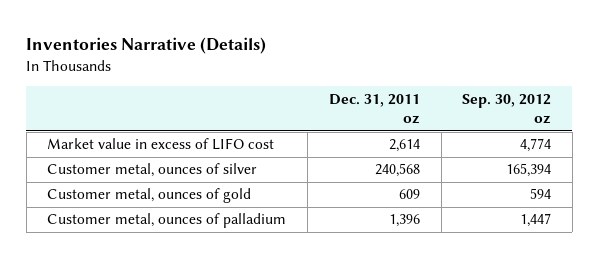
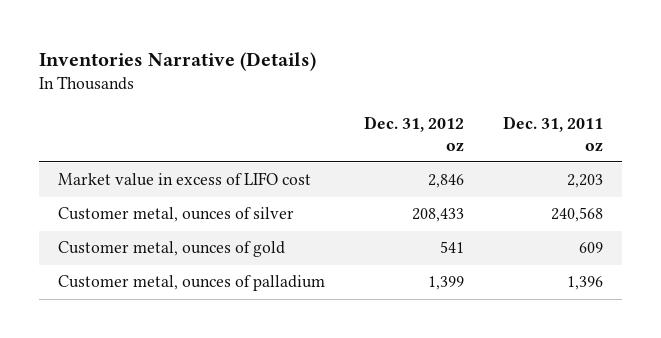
- | Dec. 31, 2011 oz | Sep. 30, 2012 oz
+ | Dec. 31, 2012 oz | Dec. 31, 2011 oz
- Market value in excess of LIFO cost | 2,614 | 4,774
+ Market value in excess of LIFO cost | 2,846 | 2,203

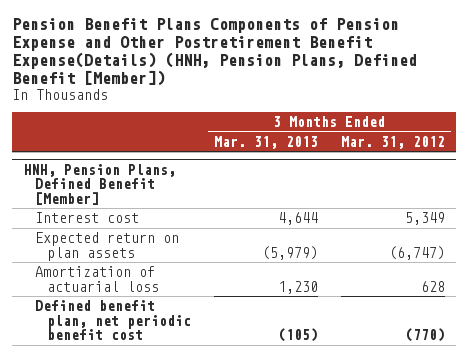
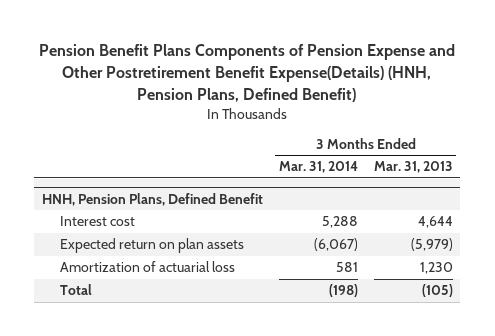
- Pension Benefit Plans Components of Pension Expense and Other Postretirement Benefit Expense(Details) (HNH, Pension Plans, Defined Benefit [Member])
+ Pension Benefit Plans Components of Pension Expense and Other Postretirement Benefit Expense(Details) (HNH, Pension Plans, Defined Benefit)
- | 3 Months Ended Mar. 31, 2013 | 3 Months Ended Mar. 31, 2012
+ | 3 Months Ended Mar. 31, 2014 | 3 Months Ended Mar. 31, 2013
- HNH, Pension Plans, Defined Benefit [Member]
+ HNH, Pension Plans, Defined Benefit
- Defined benefit plan, net periodic benefit cost | (105) | (770)
+ Total | (198) | (105)

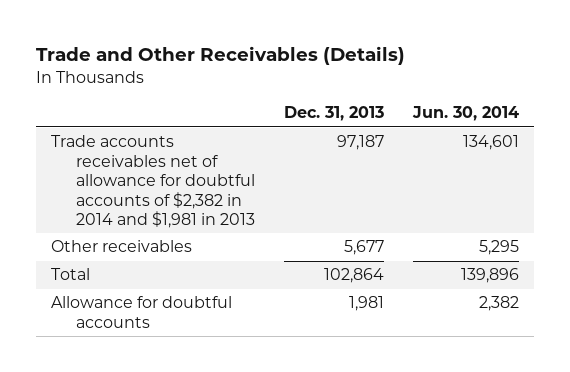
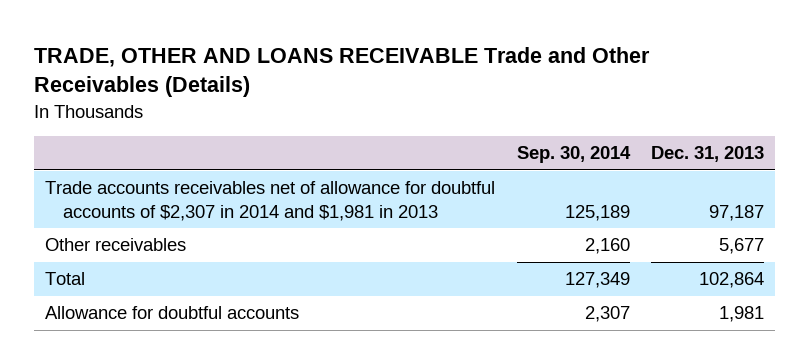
- Trade and Other Receivables (Details)
+ TRADE, OTHER AND LOANS RECEIVABLE Trade and Other Receivables (Details)
- | Dec. 31, 2013 | Jun. 30, 2014
+ | Sep. 30, 2014 | Dec. 31, 2013
- Trade accounts receivables net of allowance for doubtful accounts of $2,382 in 2014 and $1,981 in 2013 | 97,187 | 134,601
+ Trade accounts receivables net of allowance for doubtful accounts of $2,307 in 2014 and $1,981 in 2013 | 125,189 | 97,187

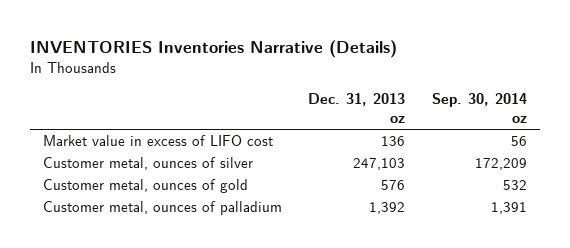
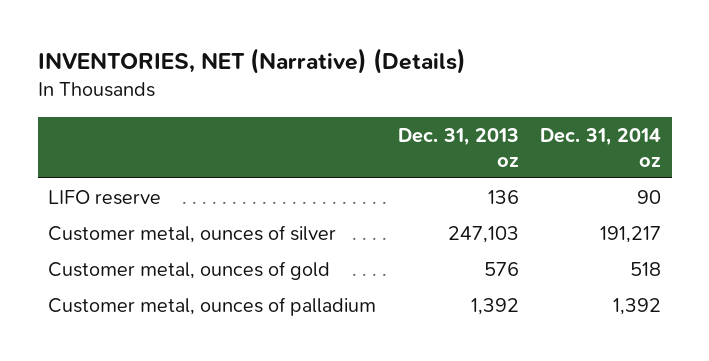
- INVENTORIES Inventories Narrative (Details)
+ INVENTORIES, NET (Narrative) (Details)
- | Dec. 31, 2013 oz | Sep. 30, 2014 oz
+ | Dec. 31, 2013 oz | Dec. 31, 2014 oz
- Market value in excess of LIFO cost | 136 | 56
+ LIFO reserve | 136 | 90

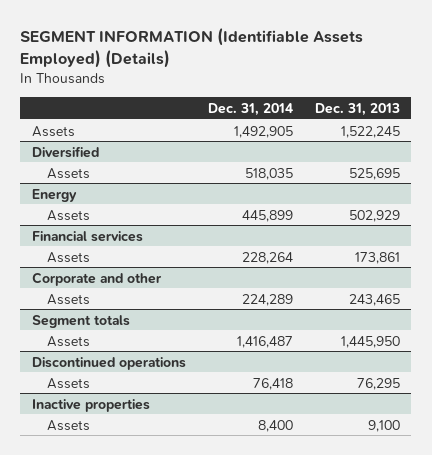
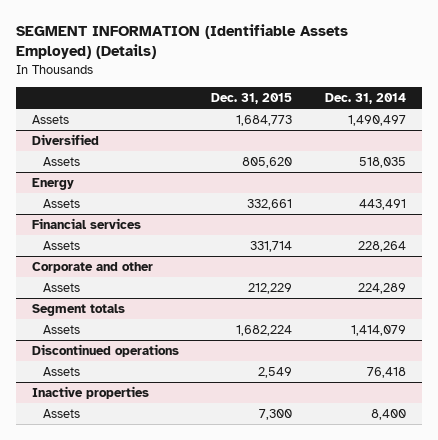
- | Dec. 31, 2014 | Dec. 31, 2013
+ | Dec. 31, 2015 | Dec. 31, 2014
- Assets | 1,492,905 | 1,522,245
+ Assets | 1,684,773 | 1,490,497
@ Energy
- Assets | 445,899 | 502,929
+ Assets | 332,661 | 443,491
@ Segment totals
- Assets | 1,416,487 | 1,445,950
+ Assets | 1,682,224 | 1,414,079

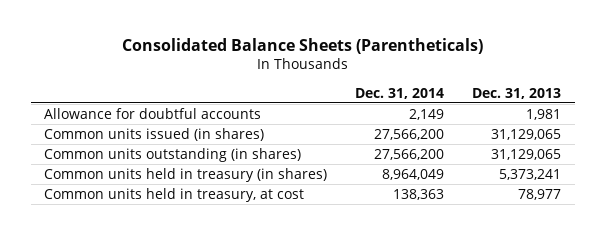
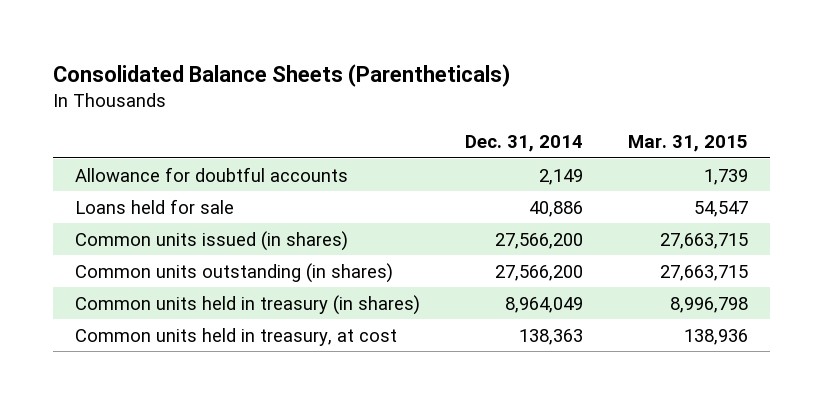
- | Dec. 31, 2014 | Dec. 31, 2013
+ | Dec. 31, 2014 | Mar. 31, 2015
+ Loans held for sale | 40,886 | 54,547

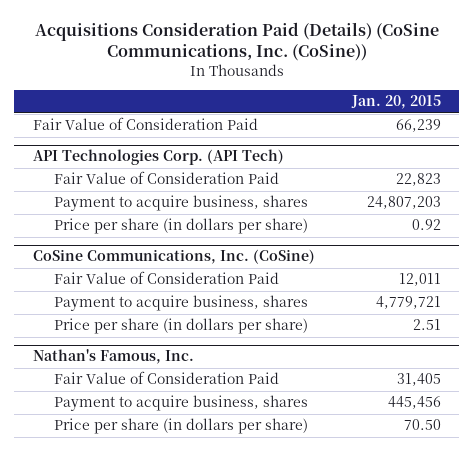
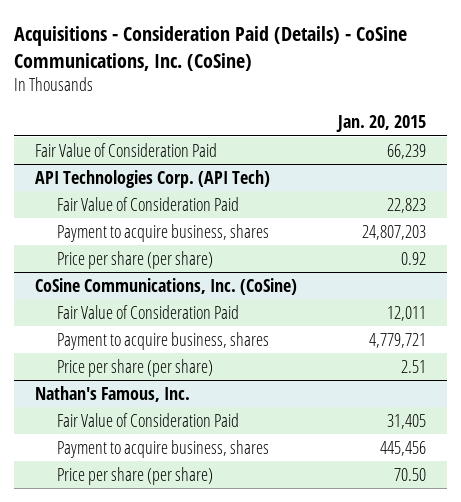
- Acquisitions Consideration Paid (Details) (CoSine Communications, Inc. (CoSine))
+ Acquisitions - Consideration Paid (Details) - CoSine Communications, Inc. (CoSine)
@ API Technologies Corp. (API Tech)
- Price per share (in dollars per share) | 0.92
+ Price per share (per share) | 0.92
@ CoSine Communications, Inc. (CoSine)
- Price per share (in dollars per share) | 2.51
+ Price per share (per share) | 2.51
@ Nathan's Famous, Inc.
- Price per share (in dollars per share) | 70.50
+ Price per share (per share) | 70.50

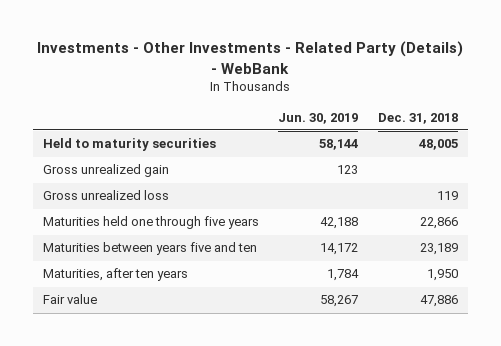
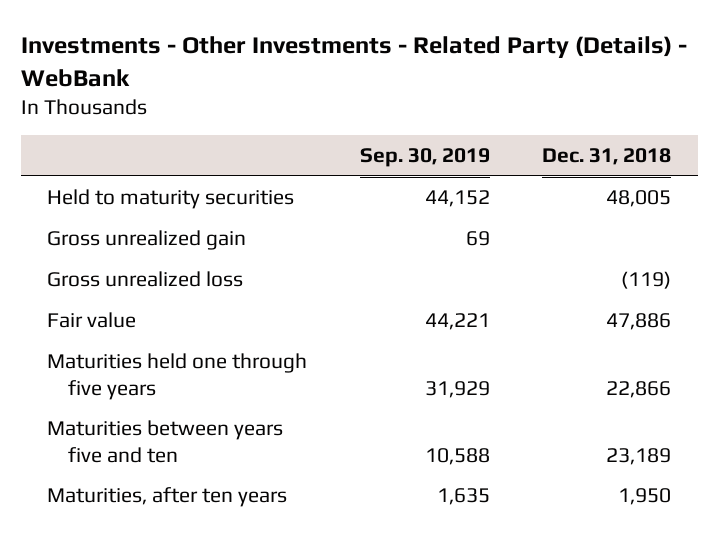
- | Jun. 30, 2019 | Dec. 31, 2018
+ | Sep. 30, 2019 | Dec. 31, 2018
- Gross unrealized loss | | 119
+ Gross unrealized loss | | (119)
moved up: Fair value | 44,221 | 47,886

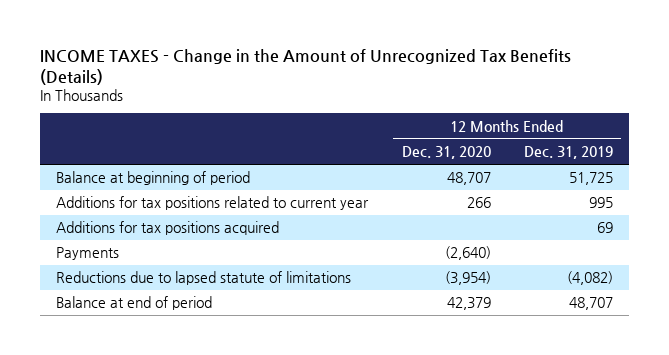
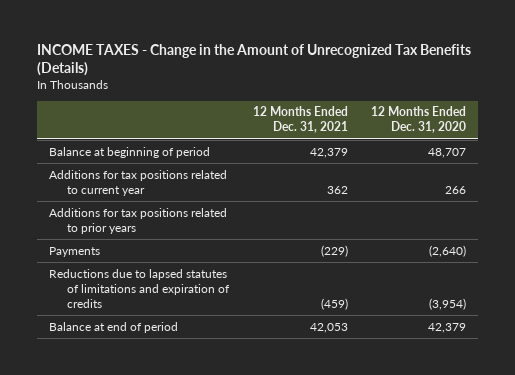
- | 12 Months Ended Dec. 31, 2020 | 12 Months Ended Dec. 31, 2019
+ | 12 Months Ended Dec. 31, 2021 | 12 Months Ended Dec. 31, 2020
- Additions for tax positions acquired | | 69
+ Additions for tax positions related to prior years
- Reductions due to lapsed statute of limitations | (3,954) | (4,082)
+ Reductions due to lapsed statutes of limitations and expiration of credits | (459) | (3,954)

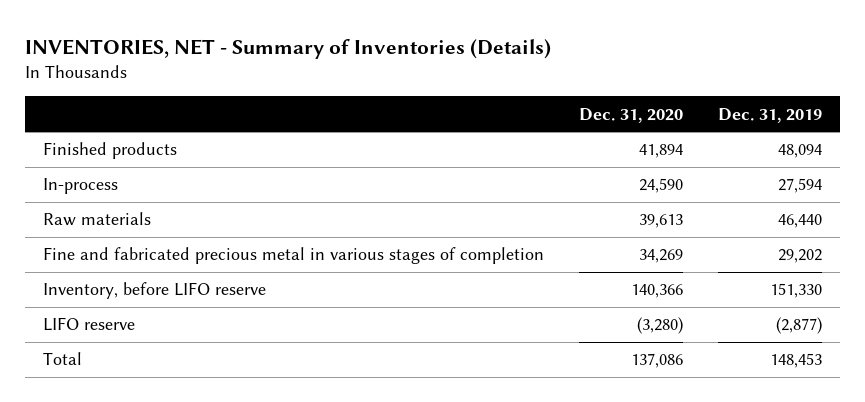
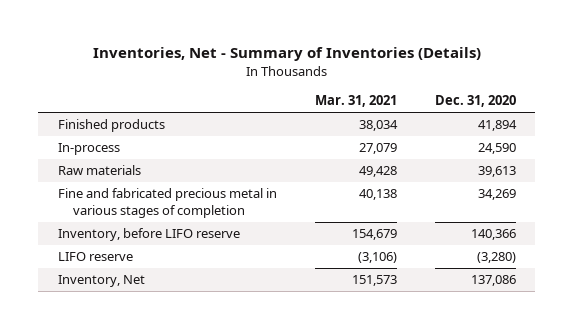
- INVENTORIES, NET - Summary of Inventories (Details)
+ Inventories, Net - Summary of Inventories (Details)
- | Dec. 31, 2020 | Dec. 31, 2019
+ | Mar. 31, 2021 | Dec. 31, 2020
- Total | 137,086 | 148,453
+ Inventory, Net | 151,573 | 137,086

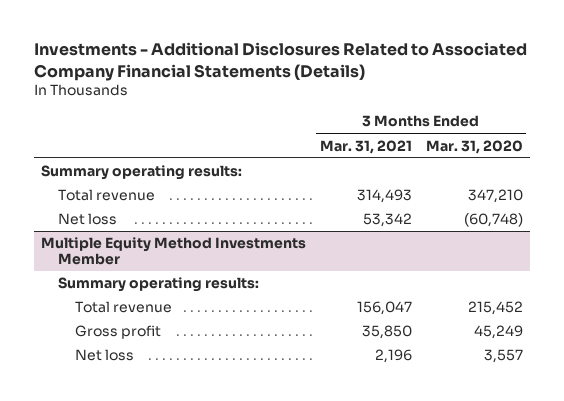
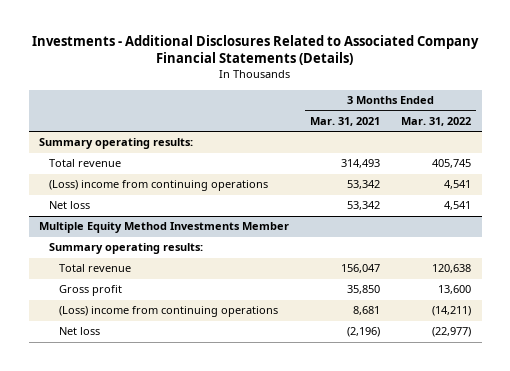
- | 3 Months Ended Mar. 31, 2021 | 3 Months Ended Mar. 31, 2020
+ | 3 Months Ended Mar. 31, 2021 | 3 Months Ended Mar. 31, 2022
+ (Loss) income from continuing operations | 53,342 | 4,541
@ Multiple Equity Method Investments Member
- Net loss | 2,196 | 3,557
+ (Loss) income from continuing operations | 8,681 | (14,211)
+ Net loss | (2,196) | (22,977)

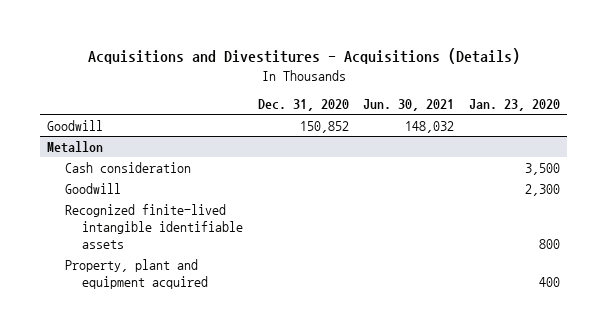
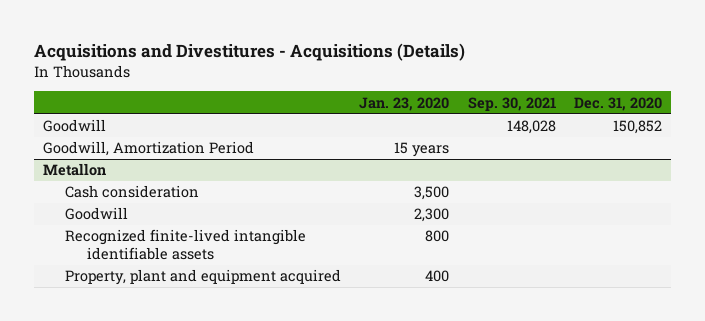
- | Dec. 31, 2020 | Jun. 30, 2021 | Jan. 23, 2020
+ | Jan. 23, 2020 | Sep. 30, 2021 | Dec. 31, 2020
+ Goodwill, Amortization Period | 15 years | |

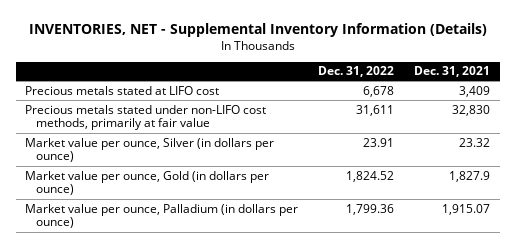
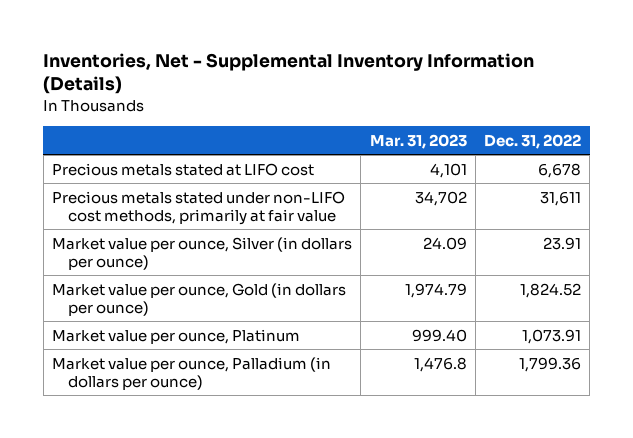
- INVENTORIES, NET - Supplemental Inventory Information (Details)
+ Inventories, Net - Supplemental Inventory Information (Details)
- | Dec. 31, 2022 | Dec. 31, 2021
+ | Mar. 31, 2023 | Dec. 31, 2022
+ Market value per ounce, Platinum | 999.40 | 1,073.91

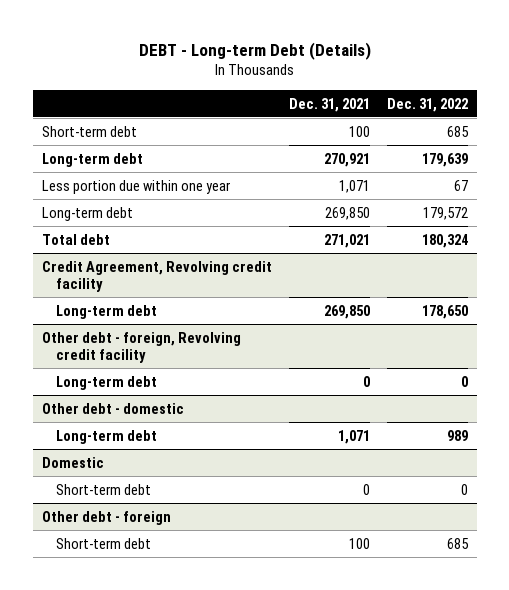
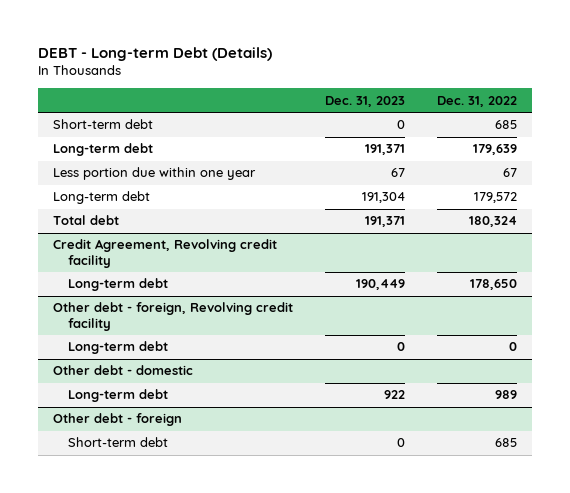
- | Dec. 31, 2021 | Dec. 31, 2022
+ | Dec. 31, 2023 | Dec. 31, 2022
- Domestic
- Short-term debt | 0 | 0

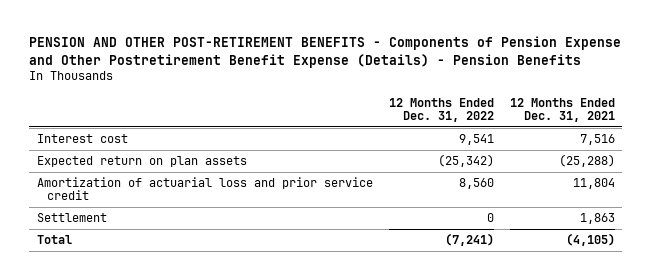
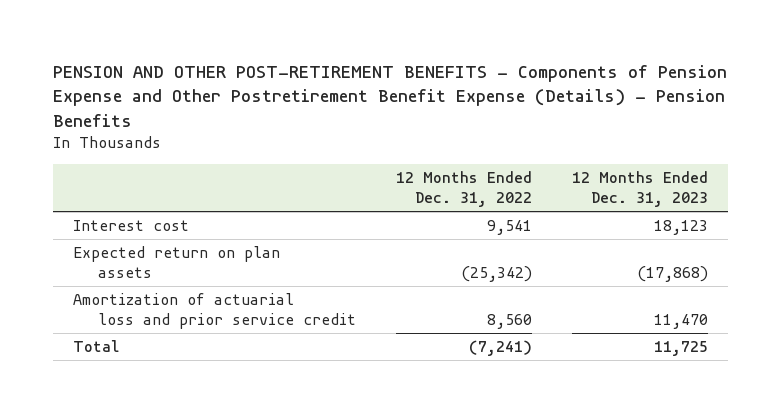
- | 12 Months Ended Dec. 31, 2022 | 12 Months Ended Dec. 31, 2021
+ | 12 Months Ended Dec. 31, 2022 | 12 Months Ended Dec. 31, 2023
- Settlement | 0 | 1,863

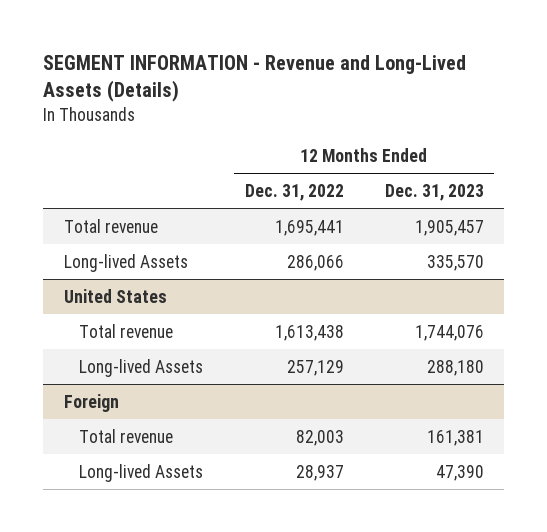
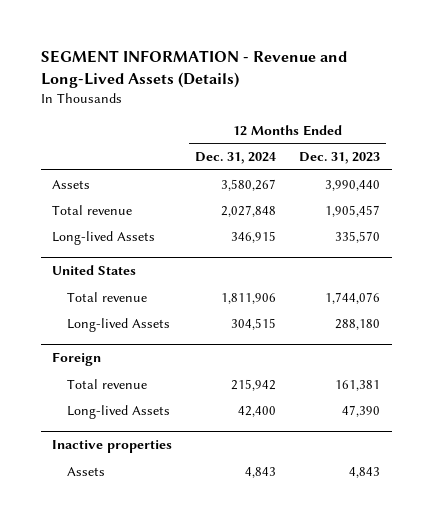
- | 12 Months Ended Dec. 31, 2022 | 12 Months Ended Dec. 31, 2023
+ | 12 Months Ended Dec. 31, 2024 | 12 Months Ended Dec. 31, 2023
+ Assets | 3,580,267 | 3,990,440
+ Inactive properties
+ Assets | 4,843 | 4,843

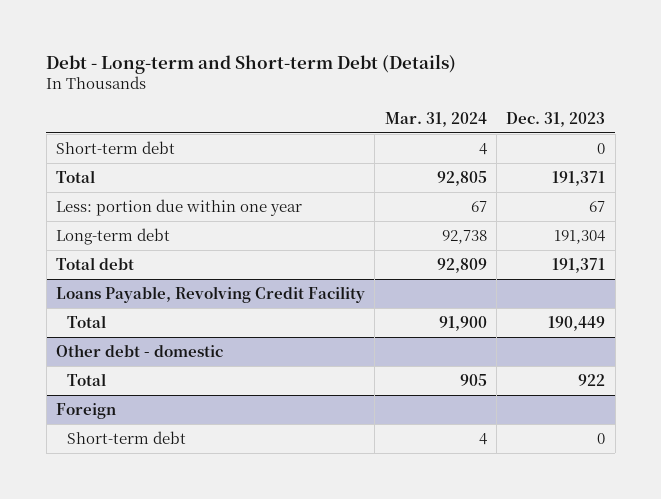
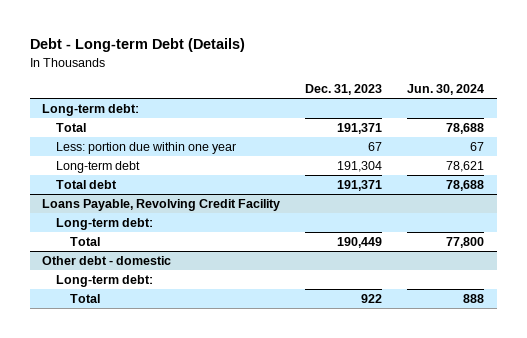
- Debt - Long-term and Short-term Debt (Details)
+ Debt - Long-term Debt (Details)
- | Mar. 31, 2024 | Dec. 31, 2023
+ | Dec. 31, 2023 | Jun. 30, 2024
- Short-term debt | 4 | 0
+ Long-term debt:
@ Loans Payable, Revolving Credit Facility
+ Long-term debt:
@ Other debt - domestic
+ Long-term debt:
- Foreign
- Short-term debt | 4 | 0

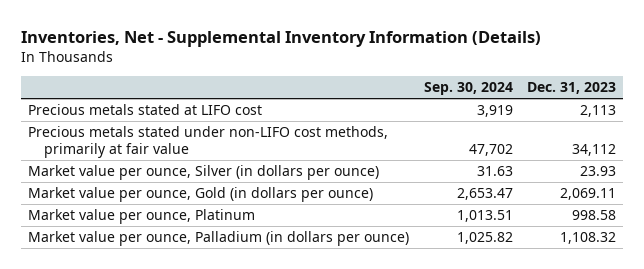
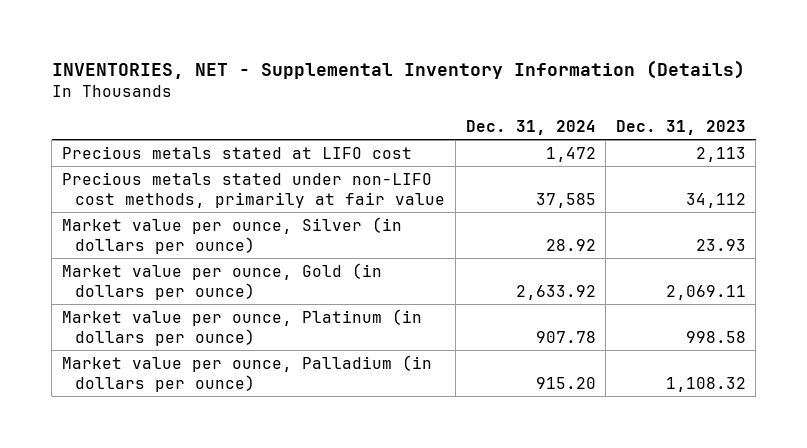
- Inventories, Net - Supplemental Inventory Information (Details)
+ INVENTORIES, NET - Supplemental Inventory Information (Details)
- | Sep. 30, 2024 | Dec. 31, 2023
+ | Dec. 31, 2024 | Dec. 31, 2023
- Market value per ounce, Platinum | 1,013.51 | 998.58
+ Market value per ounce, Platinum (in dollars per ounce) | 907.78 | 998.58

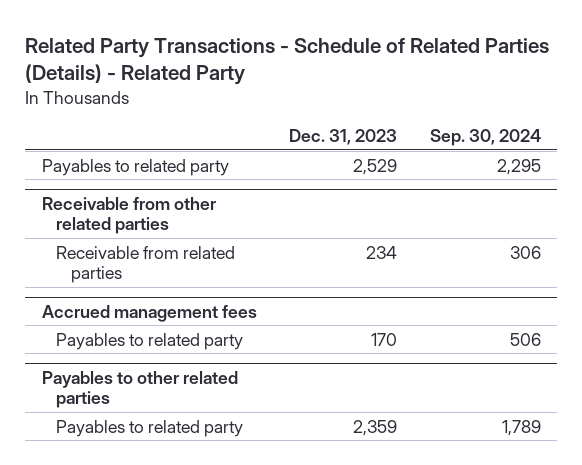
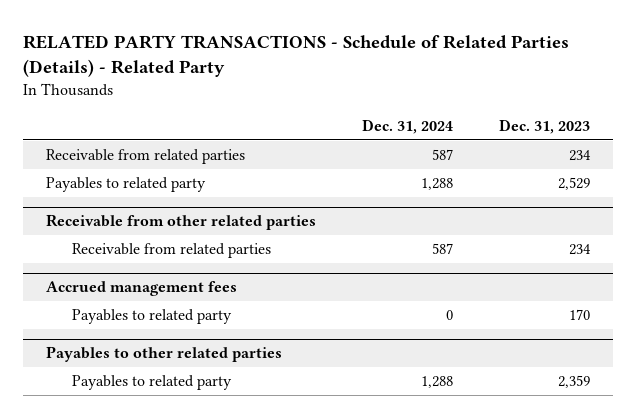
- Related Party Transactions - Schedule of Related Parties (Details) - Related Party
+ RELATED PARTY TRANSACTIONS - Schedule of Related Parties (Details) - Related Party
- | Dec. 31, 2023 | Sep. 30, 2024
+ | Dec. 31, 2024 | Dec. 31, 2023
+ Receivable from related parties | 587 | 234

